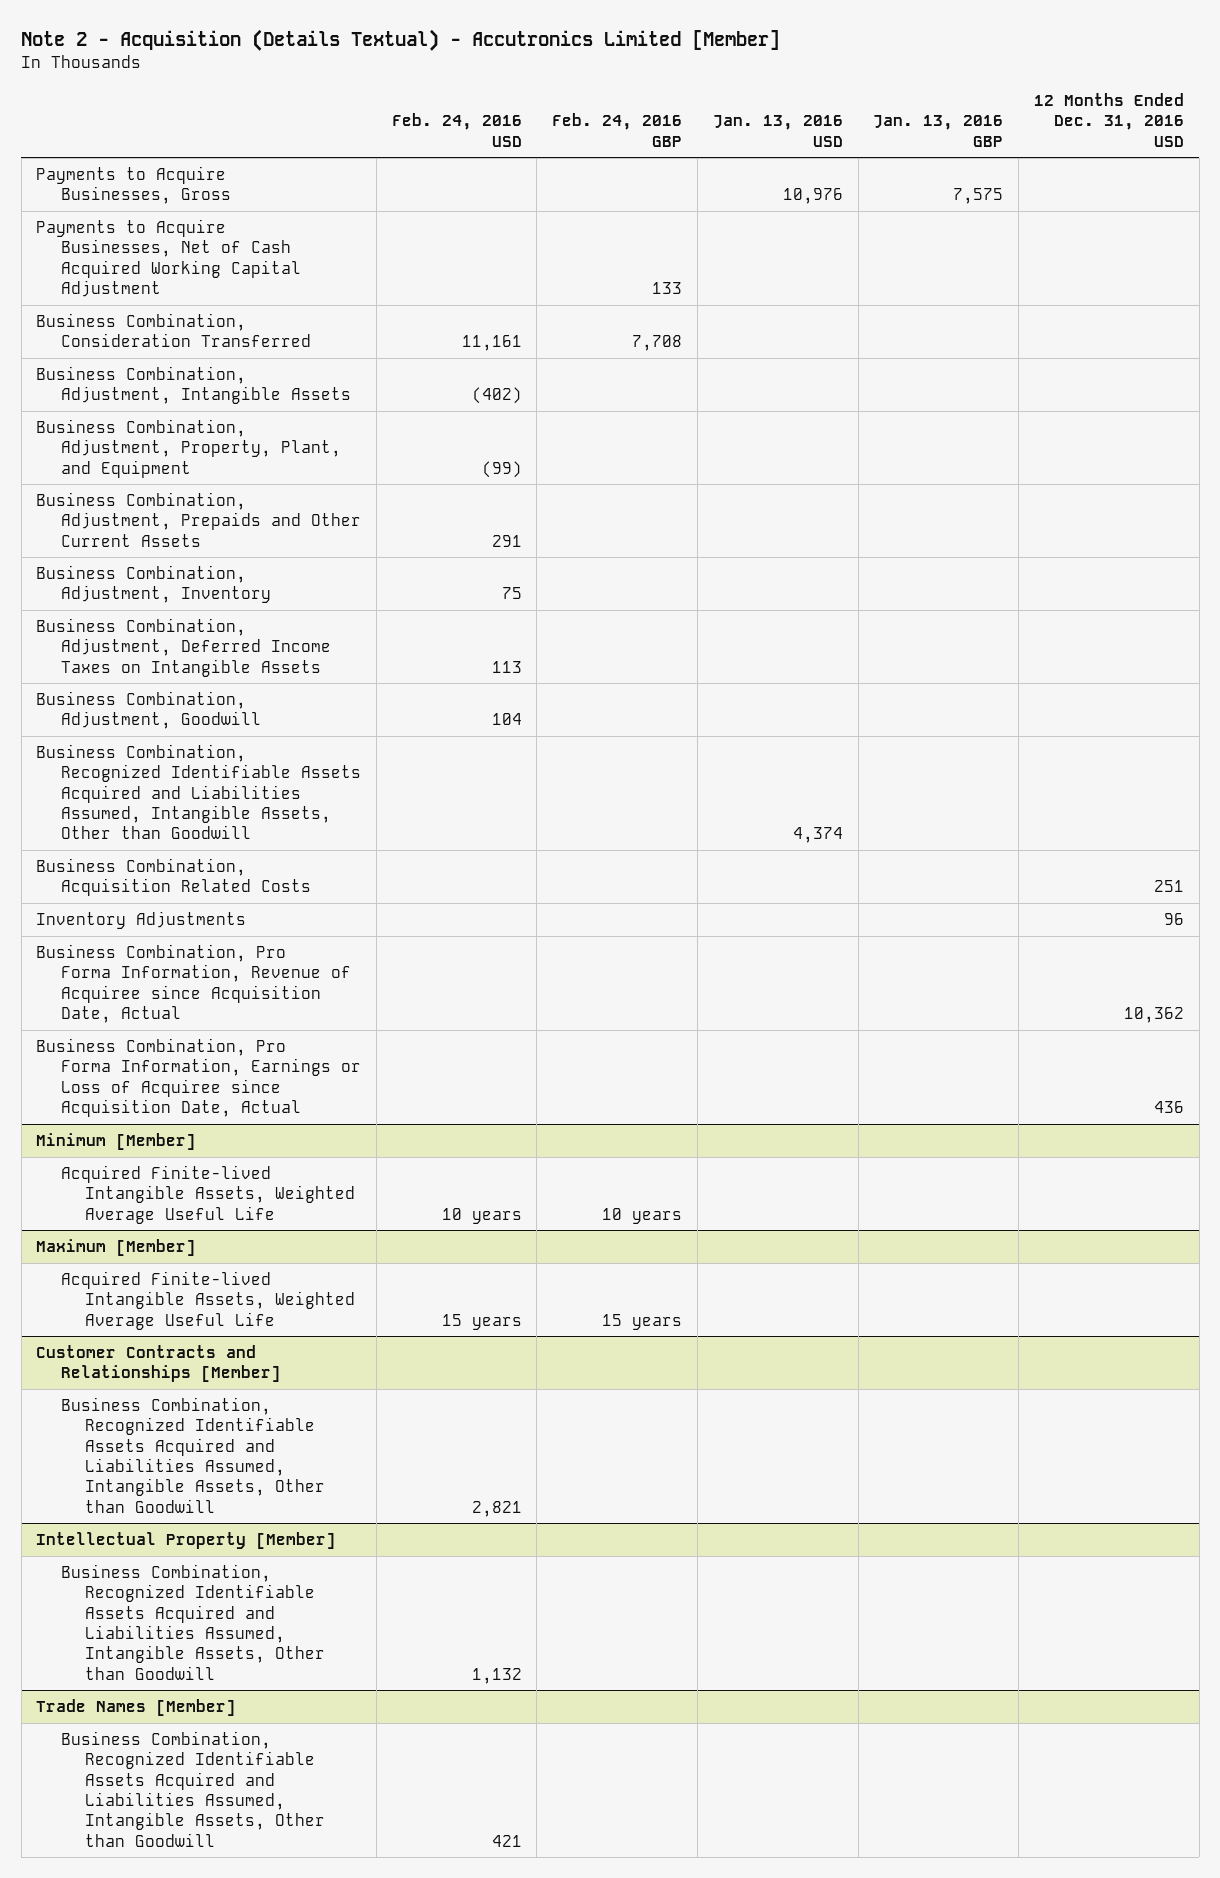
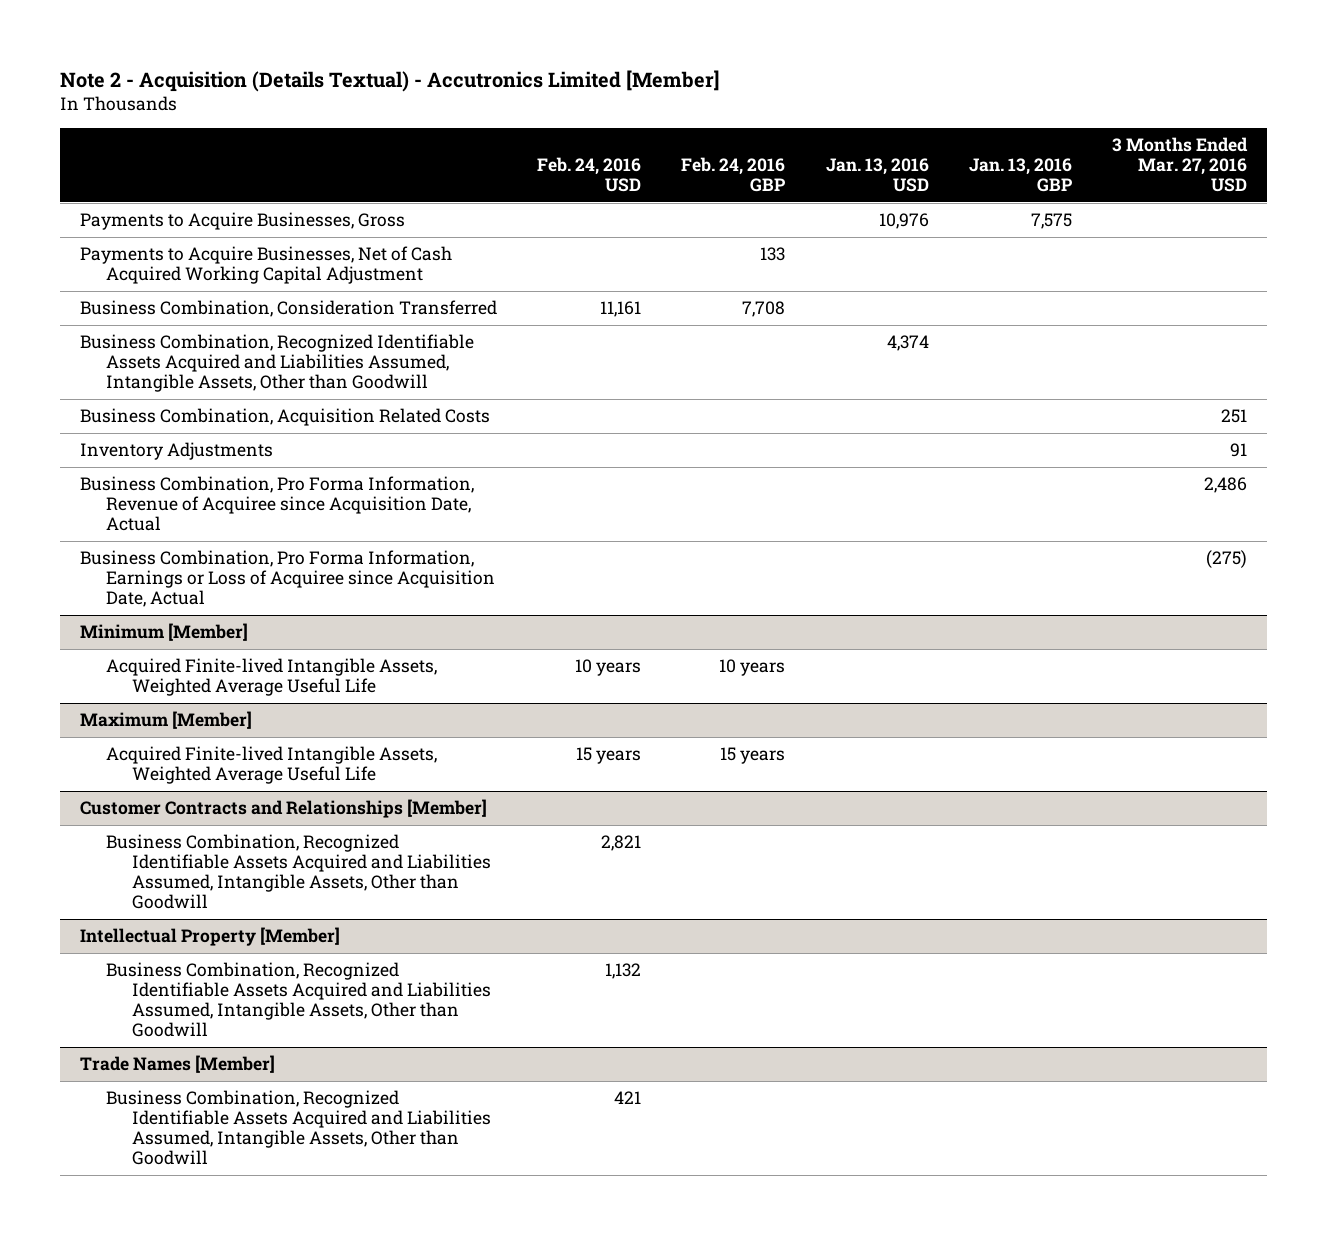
- | Feb. 24, 2016 USD | Feb. 24, 2016 GBP | Jan. 13, 2016 USD | Jan. 13, 2016 GBP | 12 Months Ended Dec. 31, 2016 USD
+ | Feb. 24, 2016 USD | Feb. 24, 2016 GBP | Jan. 13, 2016 USD | Jan. 13, 2016 GBP | 3 Months Ended Mar. 27, 2016 USD
- Business Combination, Adjustment, Intangible Assets | (402) | | | |
- Business Combination, Adjustment, Property, Plant, and Equipment | (99) | | | |
- Business Combination, Adjustment, Prepaids and Other Current Assets | 291 | | | |
- Business Combination, Adjustment, Inventory | 75 | | | |
- Business Combination, Adjustment, Deferred Income Taxes on Intangible Assets | 113 | | | |
- Business Combination, Adjustment, Goodwill | 104 | | | |

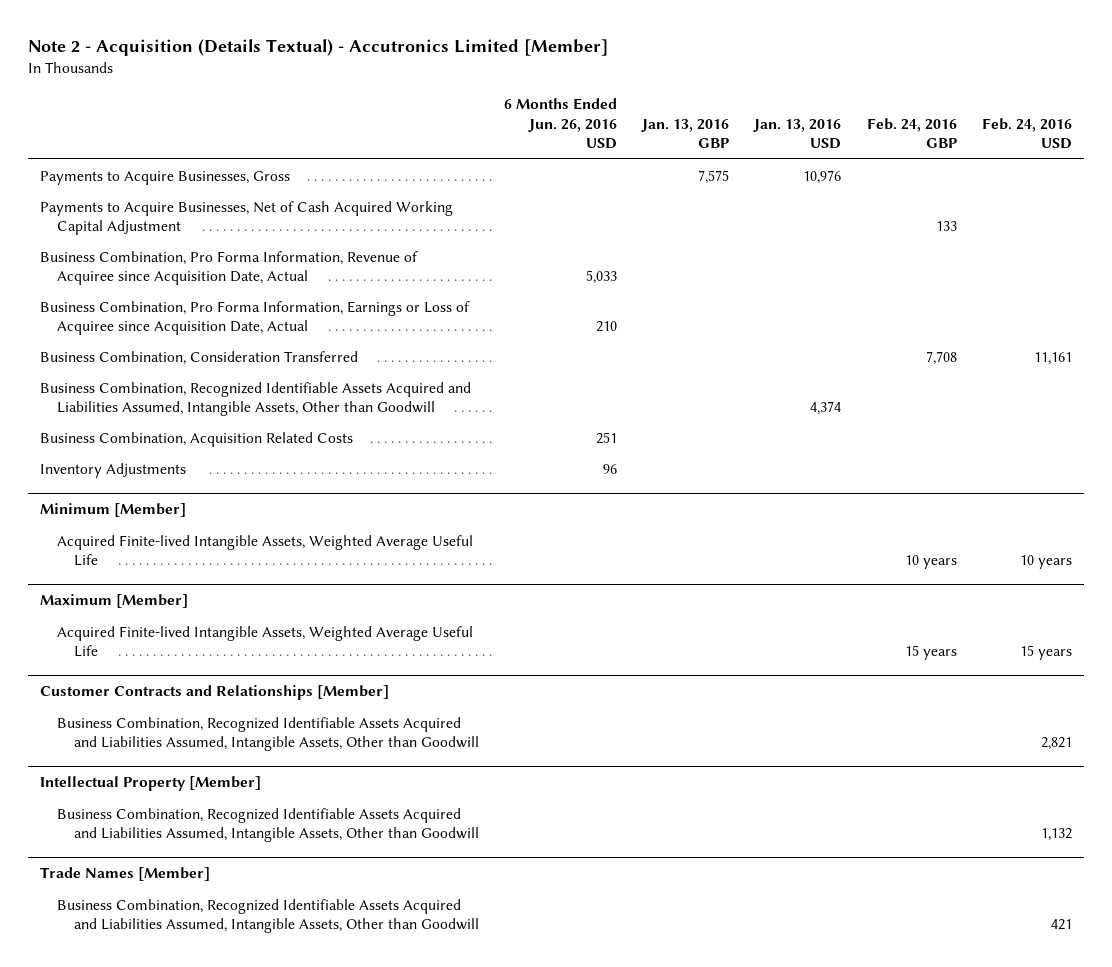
- | Feb. 24, 2016 USD | Feb. 24, 2016 GBP | Jan. 13, 2016 USD | Jan. 13, 2016 GBP | 3 Months Ended Mar. 27, 2016 USD
+ | 6 Months Ended Jun. 26, 2016 USD | Jan. 13, 2016 GBP | Jan. 13, 2016 USD | Feb. 24, 2016 GBP | Feb. 24, 2016 USD
moved up: Business Combination, Pro Forma Information, Revenue of Acquiree since Acquisition Date, Actual | 5,033 | | | |
moved up: Business Combination, Pro Forma Information, Earnings or Loss of Acquiree since Acquisition Date, Actual | 210 | | | |

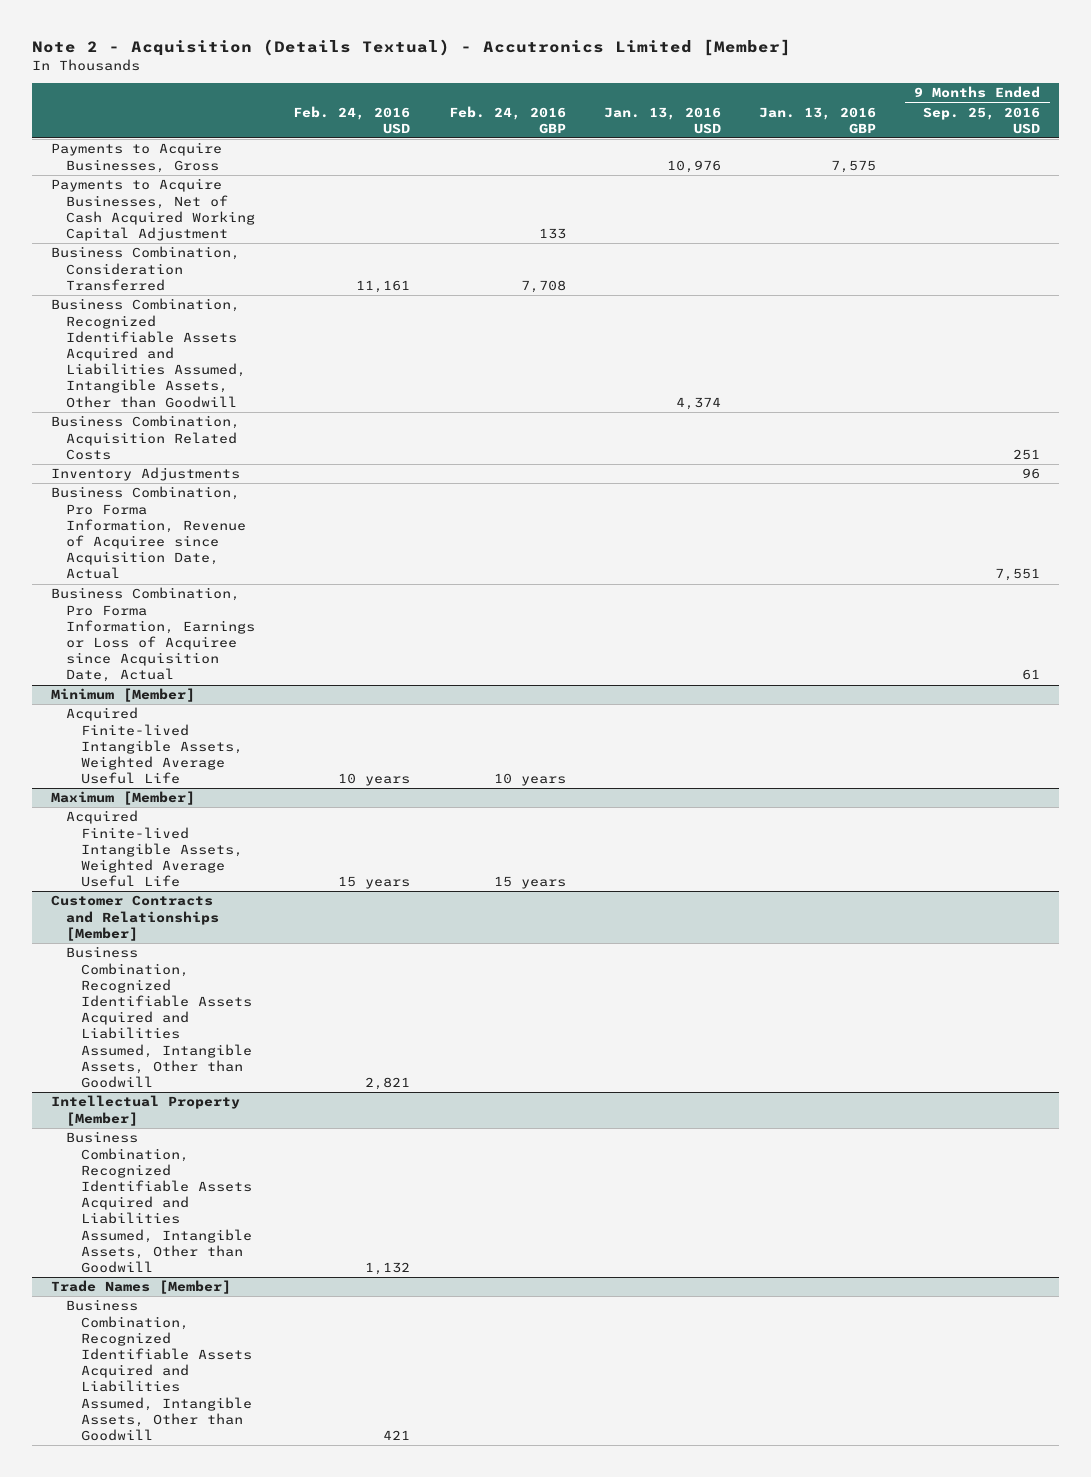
- | 6 Months Ended Jun. 26, 2016 USD | Jan. 13, 2016 GBP | Jan. 13, 2016 USD | Feb. 24, 2016 GBP | Feb. 24, 2016 USD
+ | Feb. 24, 2016 USD | Feb. 24, 2016 GBP | Jan. 13, 2016 USD | Jan. 13, 2016 GBP | 9 Months Ended Sep. 25, 2016 USD
moved down: Business Combination, Pro Forma Information, Revenue of Acquiree since Acquisition Date, Actual | | | | | 7,551
moved down: Business Combination, Pro Forma Information, Earnings or Loss of Acquiree since Acquisition Date, Actual | | | | | 61

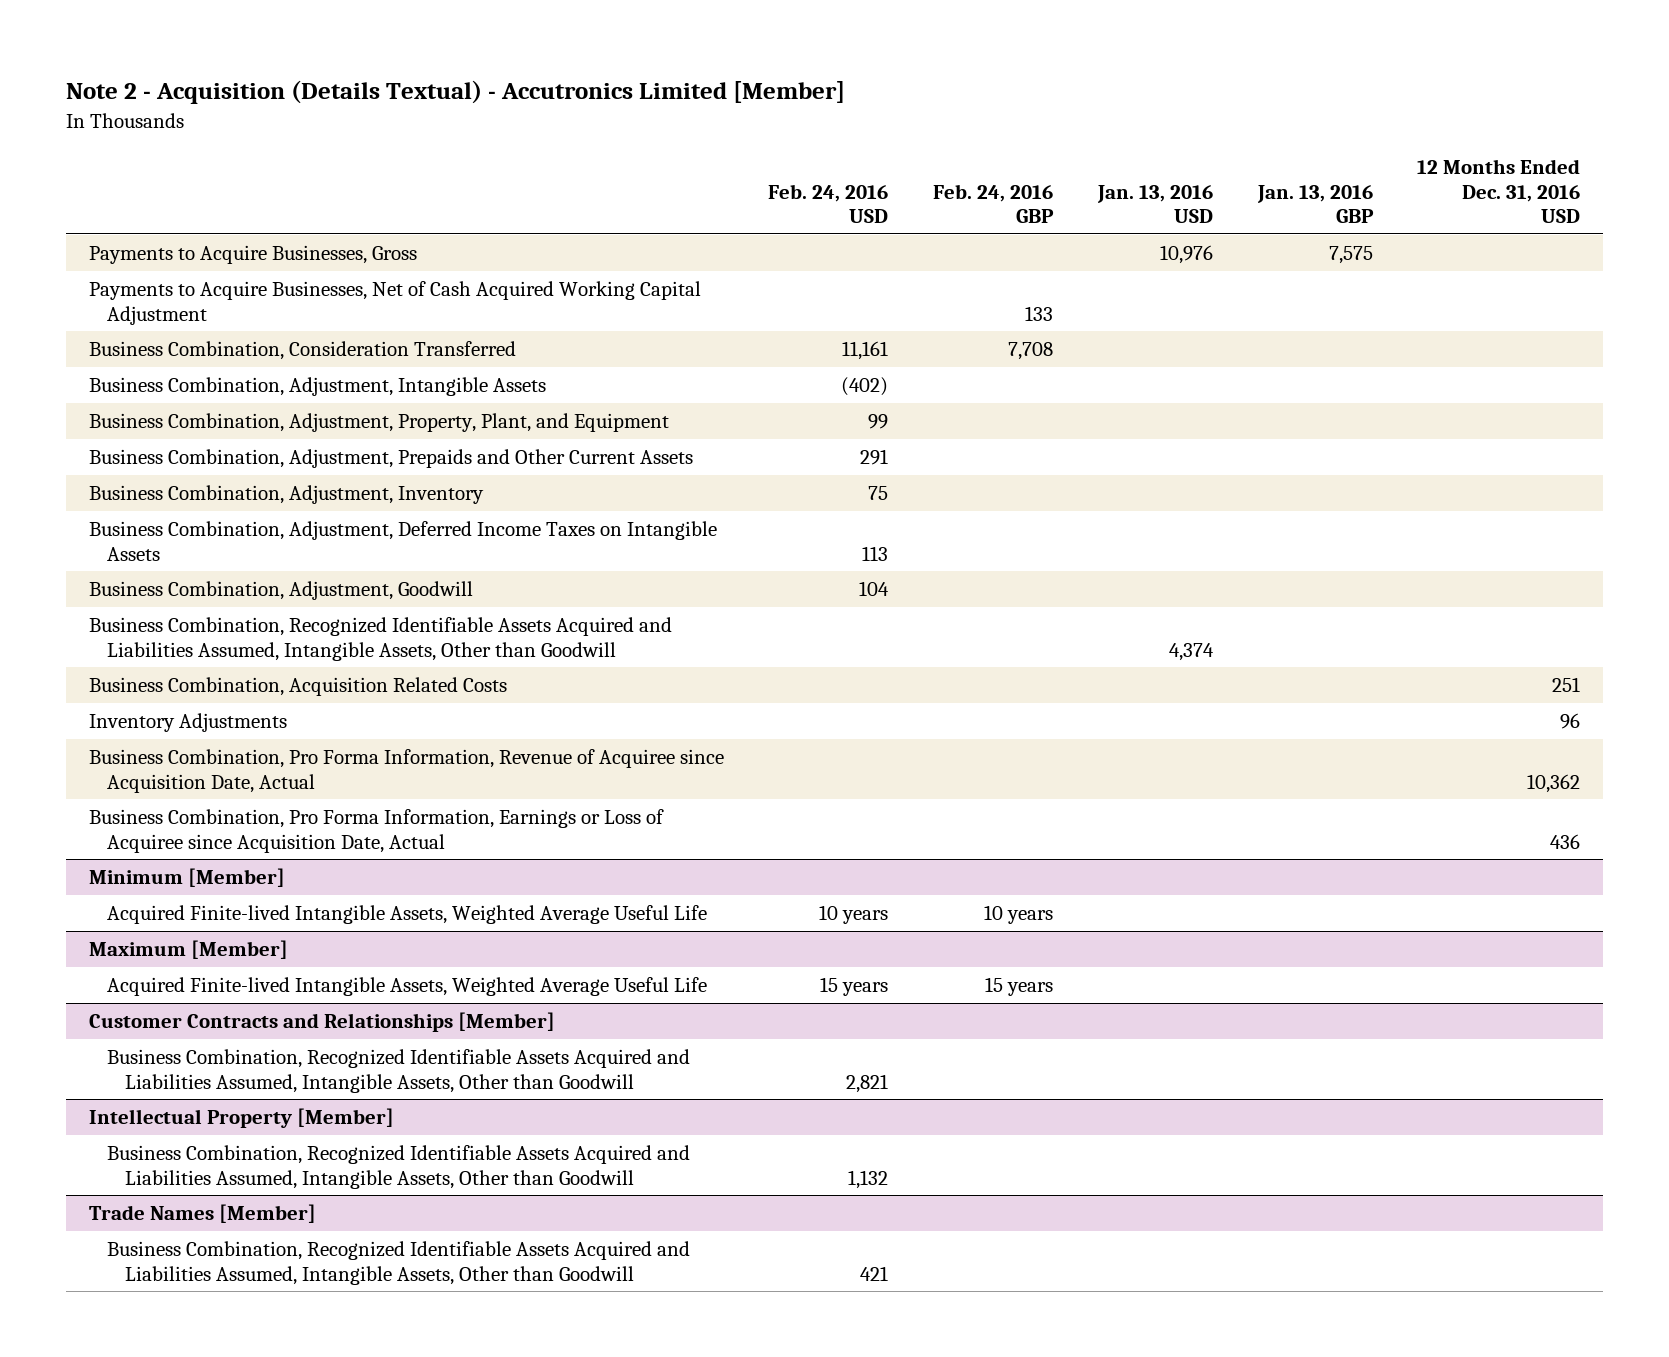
- | Feb. 24, 2016 USD | Feb. 24, 2016 GBP | Jan. 13, 2016 USD | Jan. 13, 2016 GBP | 9 Months Ended Sep. 25, 2016 USD
+ | Feb. 24, 2016 USD | Feb. 24, 2016 GBP | Jan. 13, 2016 USD | Jan. 13, 2016 GBP | 12 Months Ended Dec. 31, 2016 USD
+ Business Combination, Adjustment, Intangible Assets | (402) | | | |
+ Business Combination, Adjustment, Property, Plant, and Equipment | 99 | | | |
+ Business Combination, Adjustment, Prepaids and Other Current Assets | 291 | | | |
+ Business Combination, Adjustment, Inventory | 75 | | | |
+ Business Combination, Adjustment, Deferred Income Taxes on Intangible Assets | 113 | | | |
+ Business Combination, Adjustment, Goodwill | 104 | | | |

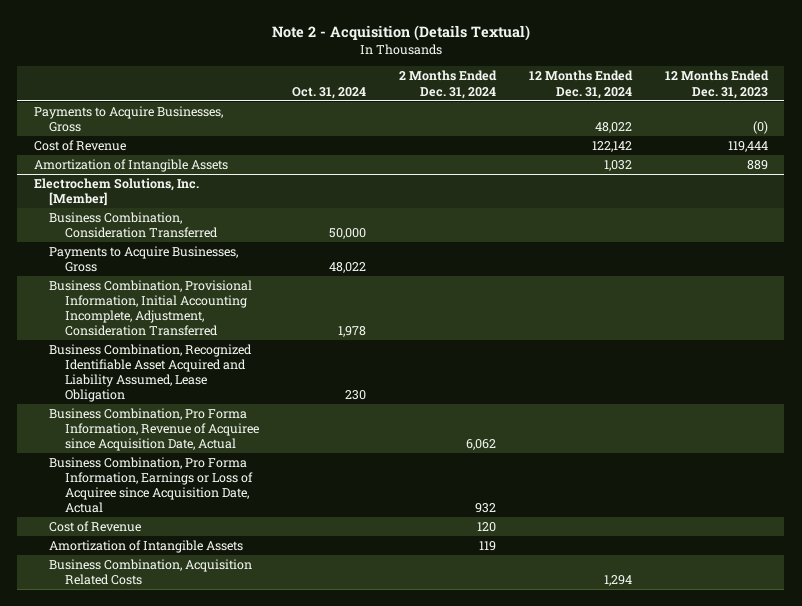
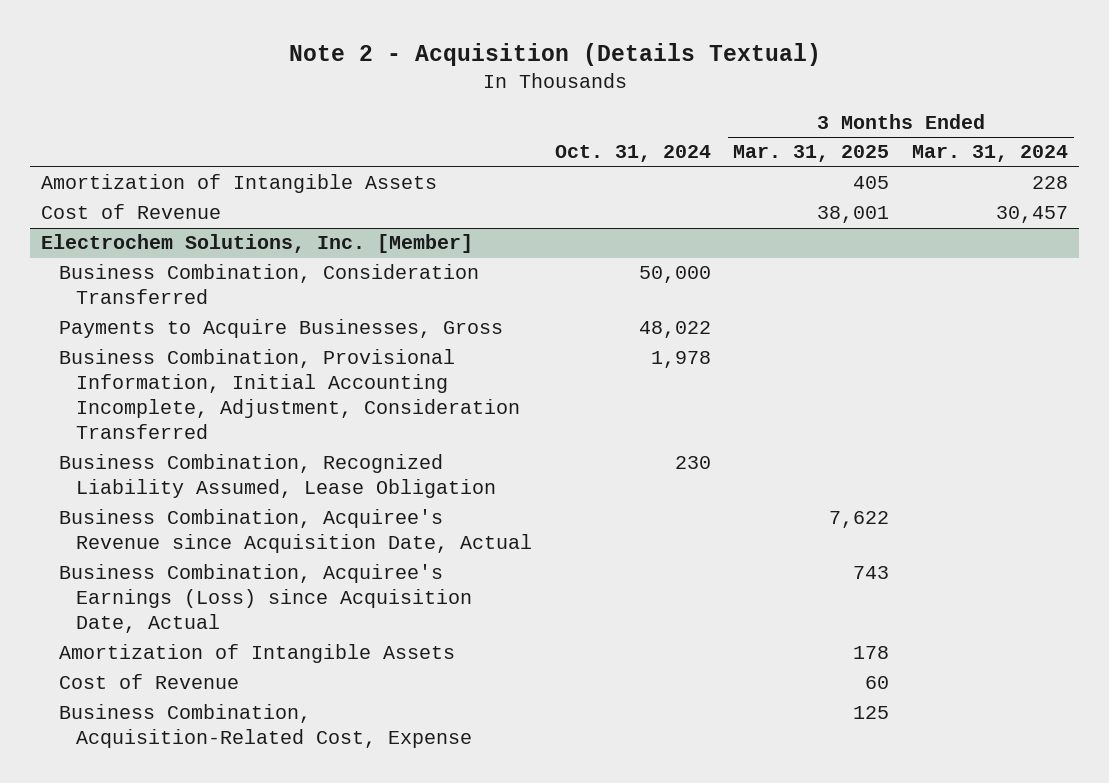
- | Oct. 31, 2024 | 2 Months Ended Dec. 31, 2024 | 12 Months Ended Dec. 31, 2024 | 12 Months Ended Dec. 31, 2023
+ | Oct. 31, 2024 | 3 Months Ended Mar. 31, 2025 | 3 Months Ended Mar. 31, 2024
- Payments to Acquire Businesses, Gross | | | 48,022 | (0)
moved down: Cost of Revenue | | 38,001 | 30,457
@ Electrochem Solutions, Inc. [Member]
- Business Combination, Recognized Identifiable Asset Acquired and Liability Assumed, Lease Obligation | 230 | | |
- Business Combination, Pro Forma Information, Revenue of Acquiree since Acquisition Date, Actual | | 6,062 | |
- Business Combination, Pro Forma Information, Earnings or Loss of Acquiree since Acquisition Date, Actual | | 932 | |
+ Business Combination, Recognized Liability Assumed, Lease Obligation | 230 | |
+ Business Combination, Acquiree's Revenue since Acquisition Date, Actual | | 7,622 |
+ Business Combination, Acquiree's Earnings (Loss) since Acquisition Date, Actual | | 743 |
- Business Combination, Acquisition Related Costs | | | 1,294 |
moved down: Cost of Revenue | | 60 |
+ Business Combination, Acquisition-Related Cost, Expense | | 125 |

